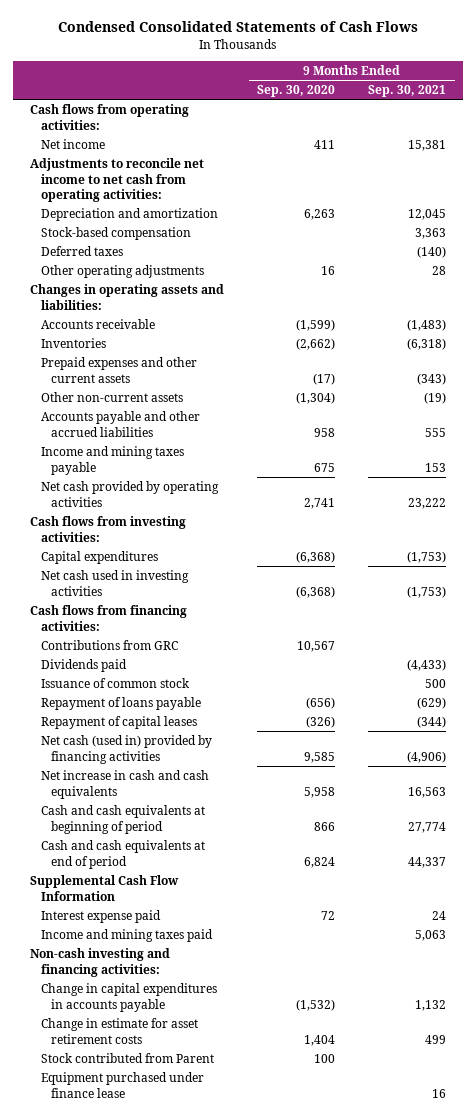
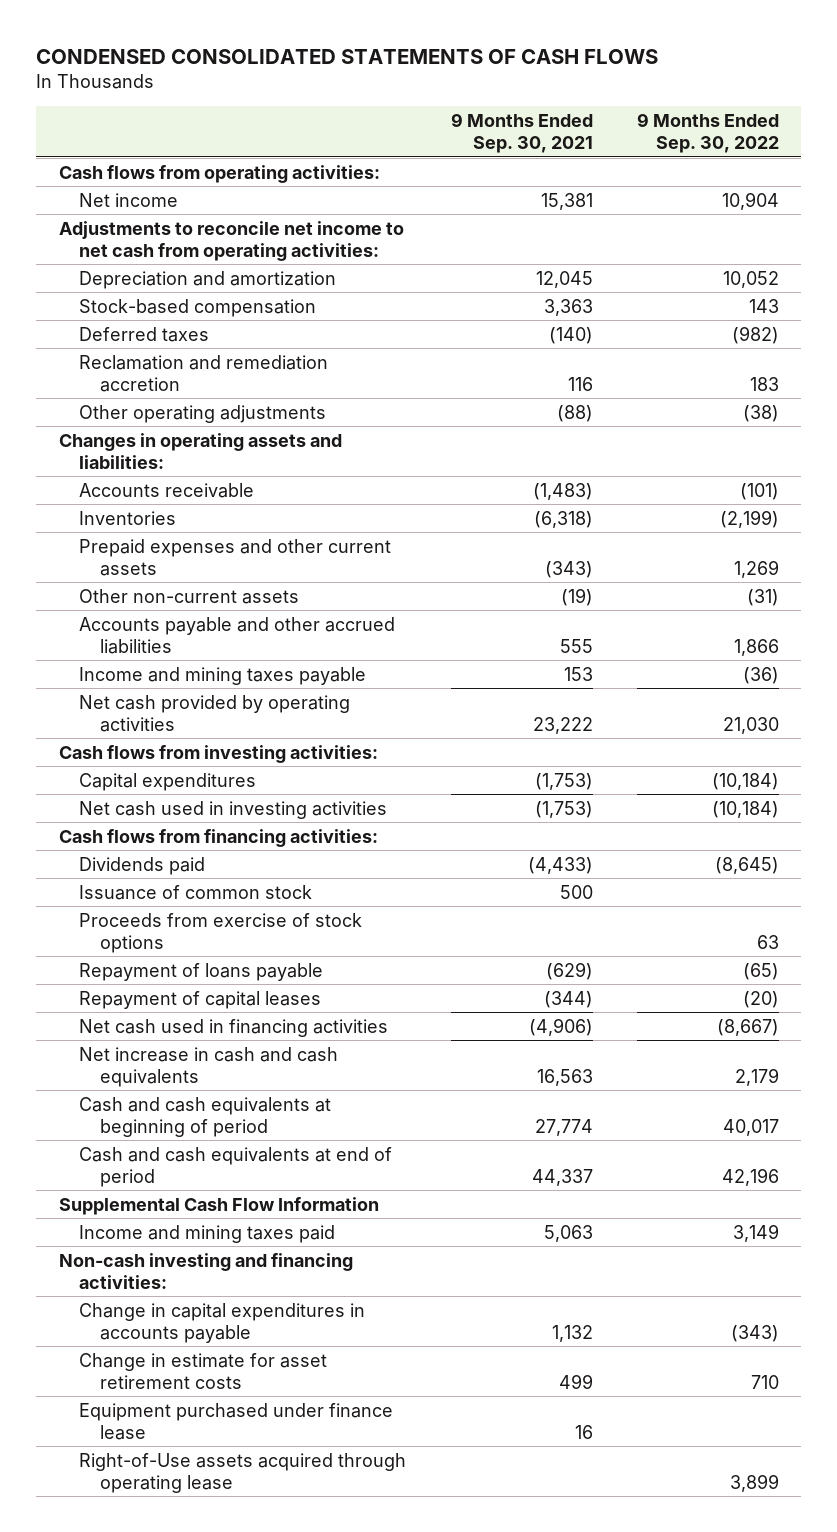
- Condensed Consolidated Statements of Cash Flows
+ CONDENSED CONSOLIDATED STATEMENTS OF CASH FLOWS
- | 9 Months Ended Sep. 30, 2020 | 9 Months Ended Sep. 30, 2021
+ | 9 Months Ended Sep. 30, 2021 | 9 Months Ended Sep. 30, 2022
- Other operating adjustments | 16 | 28
+ Reclamation and remediation accretion | 116 | 183
+ Other operating adjustments | (88) | (38)
- Contributions from GRC | 10,567 |
+ Proceeds from exercise of stock options | | 63
- Net cash (used in) provided by financing activities | 9,585 | (4,906)
+ Net cash used in financing activities | (4,906) | (8,667)
- Interest expense paid | 72 | 24
- Stock contributed from Parent | 100 |
+ Right-of-Use assets acquired through operating lease | | 3,899

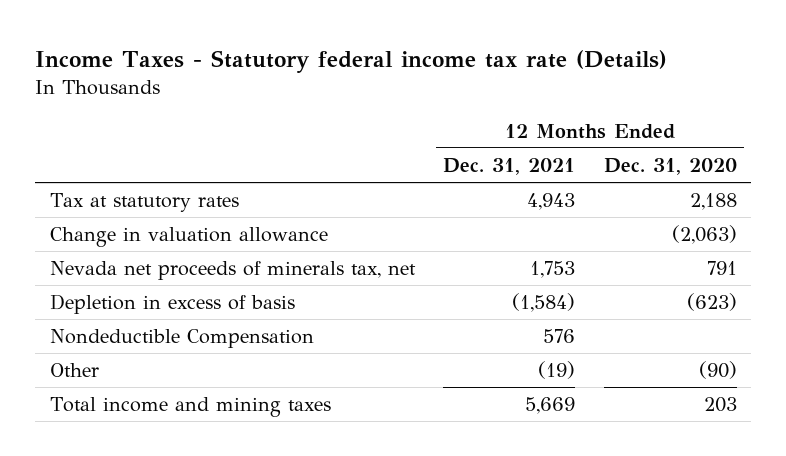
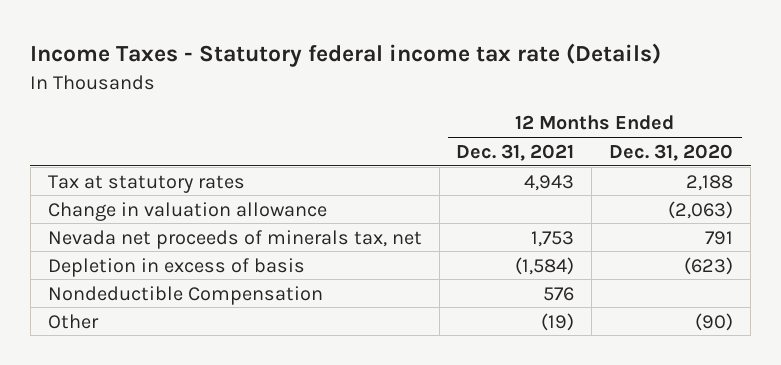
- Total income and mining taxes | 5,669 | 203

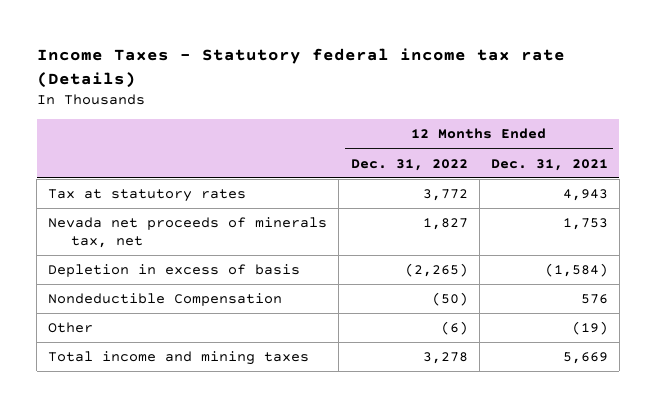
- | 12 Months Ended Dec. 31, 2021 | 12 Months Ended Dec. 31, 2020
+ | 12 Months Ended Dec. 31, 2022 | 12 Months Ended Dec. 31, 2021
- Change in valuation allowance | | (2,063)
+ Total income and mining taxes | 3,278 | 5,669

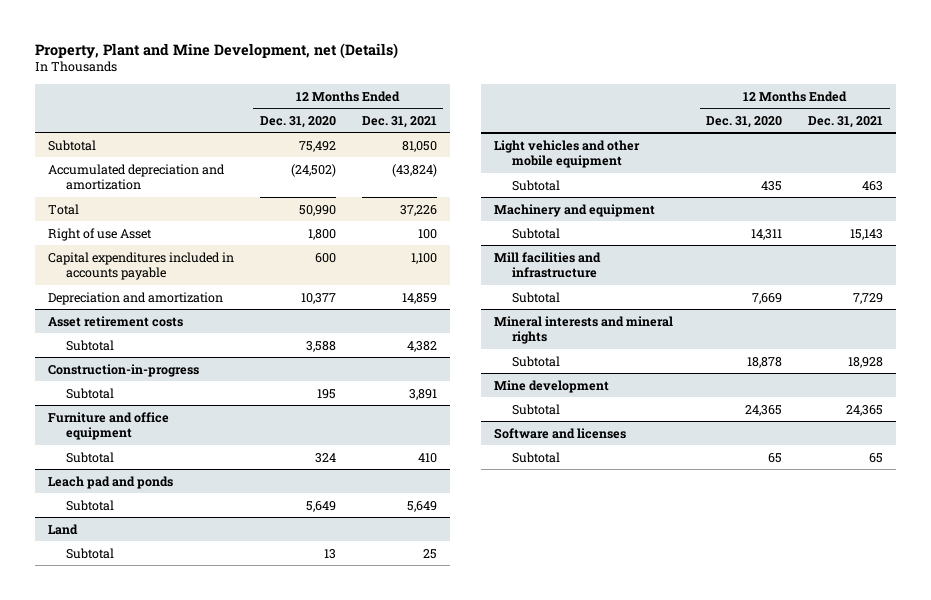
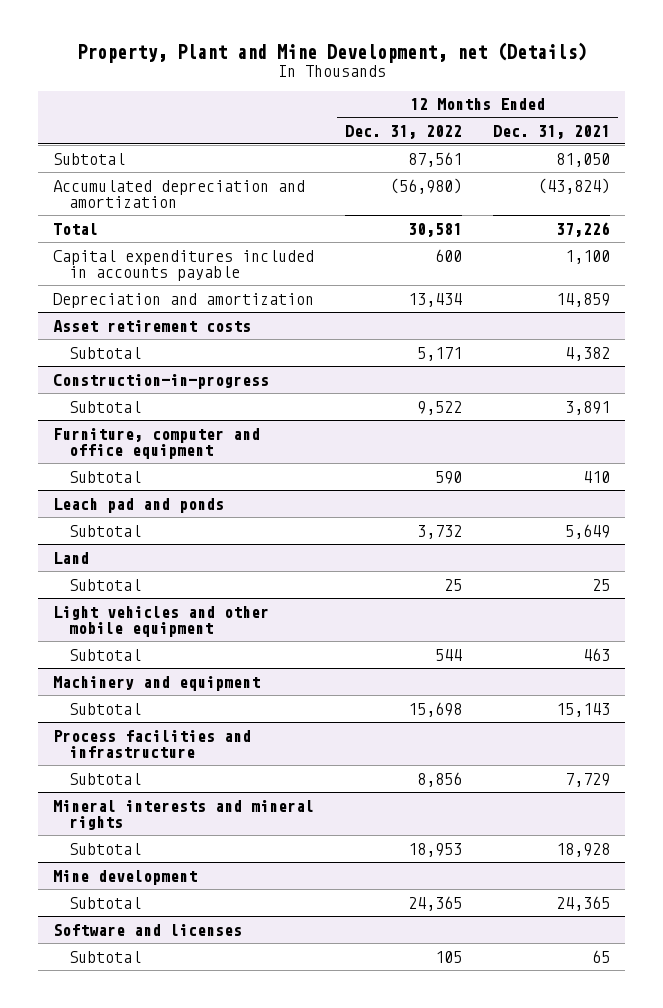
- | 12 Months Ended Dec. 31, 2020 | 12 Months Ended Dec. 31, 2021
+ | 12 Months Ended Dec. 31, 2022 | 12 Months Ended Dec. 31, 2021
- Right of use Asset | 1,800 | 100
- Furniture and office equipment
+ Furniture, computer and office equipment
- Mill facilities and infrastructure
+ Process facilities and infrastructure

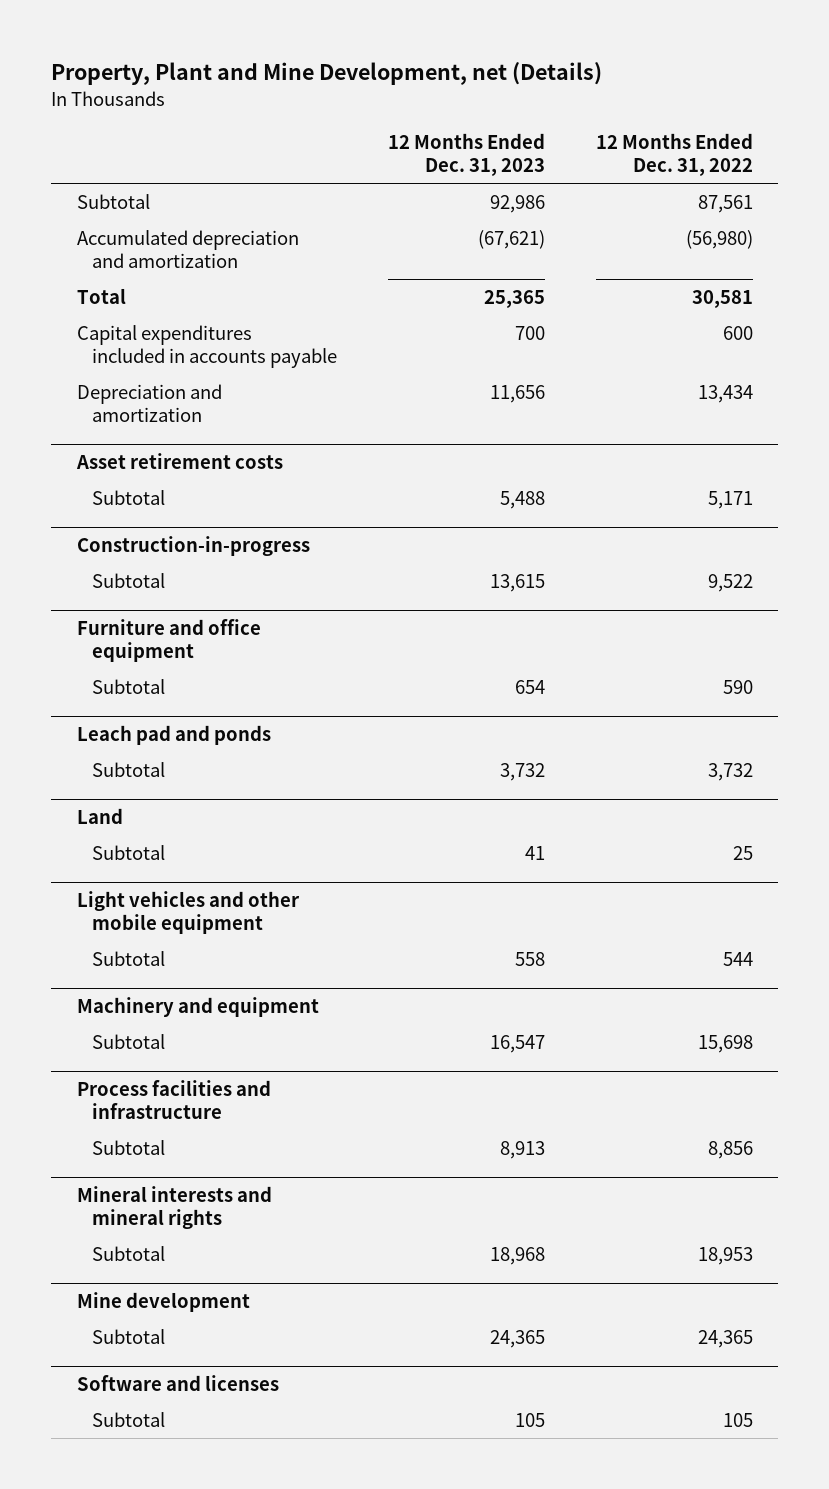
- | 12 Months Ended Dec. 31, 2022 | 12 Months Ended Dec. 31, 2021
+ | 12 Months Ended Dec. 31, 2023 | 12 Months Ended Dec. 31, 2022
- Furniture, computer and office equipment
+ Furniture and office equipment

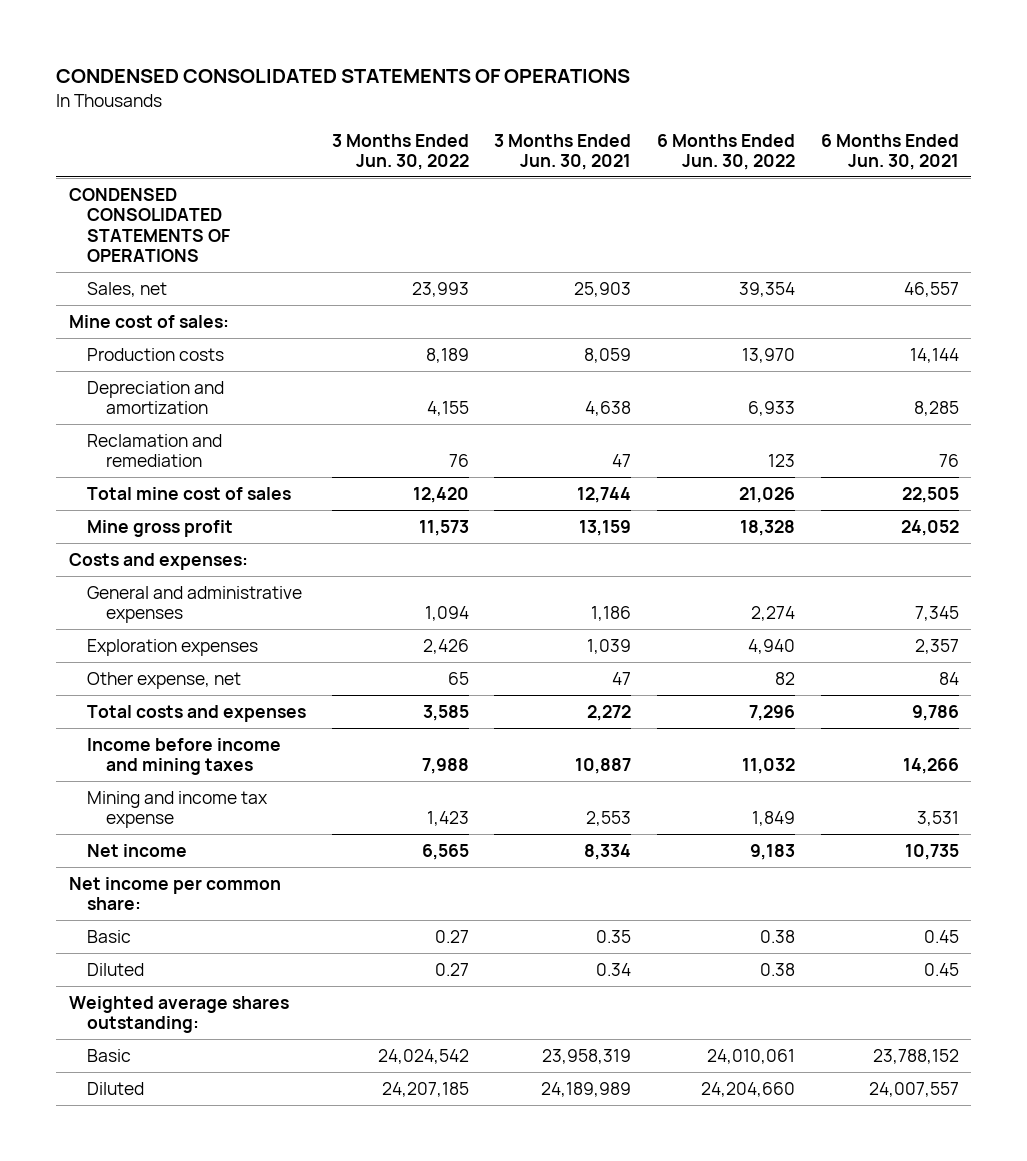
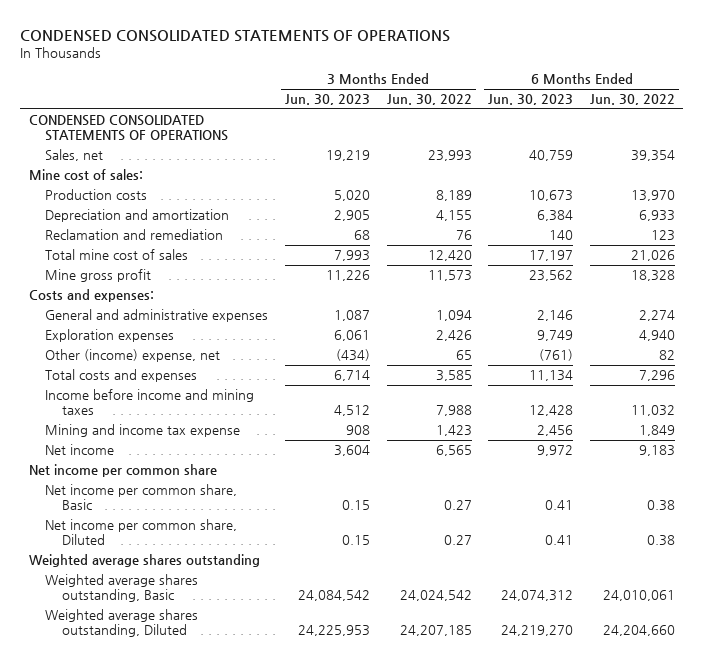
- | 3 Months Ended Jun. 30, 2022 | 3 Months Ended Jun. 30, 2021 | 6 Months Ended Jun. 30, 2022 | 6 Months Ended Jun. 30, 2021
+ | 3 Months Ended Jun. 30, 2023 | 3 Months Ended Jun. 30, 2022 | 6 Months Ended Jun. 30, 2023 | 6 Months Ended Jun. 30, 2022
- Other expense, net | 65 | 47 | 82 | 84
+ Other (income) expense, net | (434) | 65 | (761) | 82
- Net income per common share:
- Basic | 0.27 | 0.35 | 0.38 | 0.45
- Diluted | 0.27 | 0.34 | 0.38 | 0.45
- Weighted average shares outstanding:
- Basic | 24,024,542 | 23,958,319 | 24,010,061 | 23,788,152
- Diluted | 24,207,185 | 24,189,989 | 24,204,660 | 24,007,557
+ Net income per common share
+ Net income per common share, Basic | 0.15 | 0.27 | 0.41 | 0.38
+ Net income per common share, Diluted | 0.15 | 0.27 | 0.41 | 0.38
+ Weighted average shares outstanding
+ Weighted average shares outstanding, Basic | 24,084,542 | 24,024,542 | 24,074,312 | 24,010,061
+ Weighted average shares outstanding, Diluted | 24,225,953 | 24,207,185 | 24,219,270 | 24,204,660

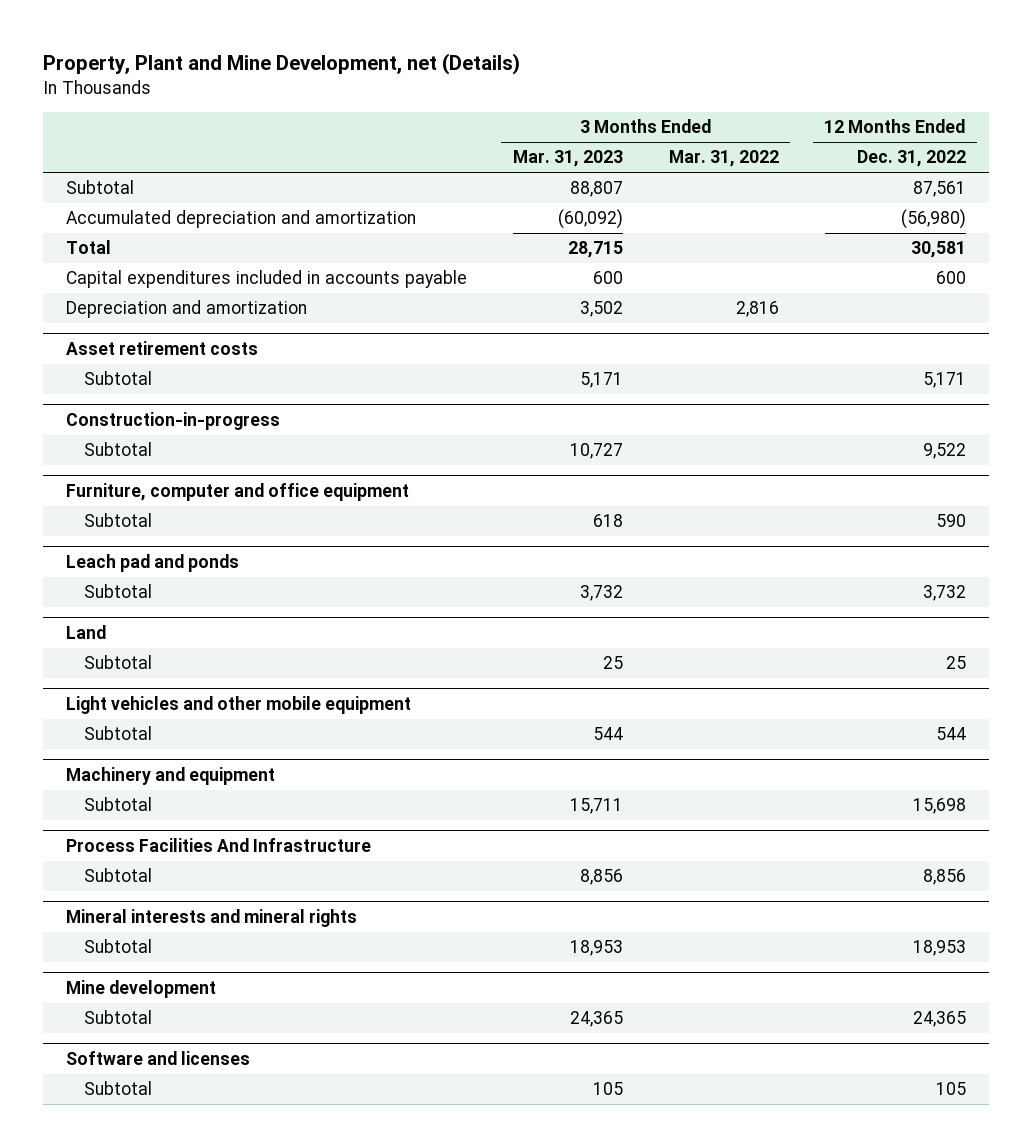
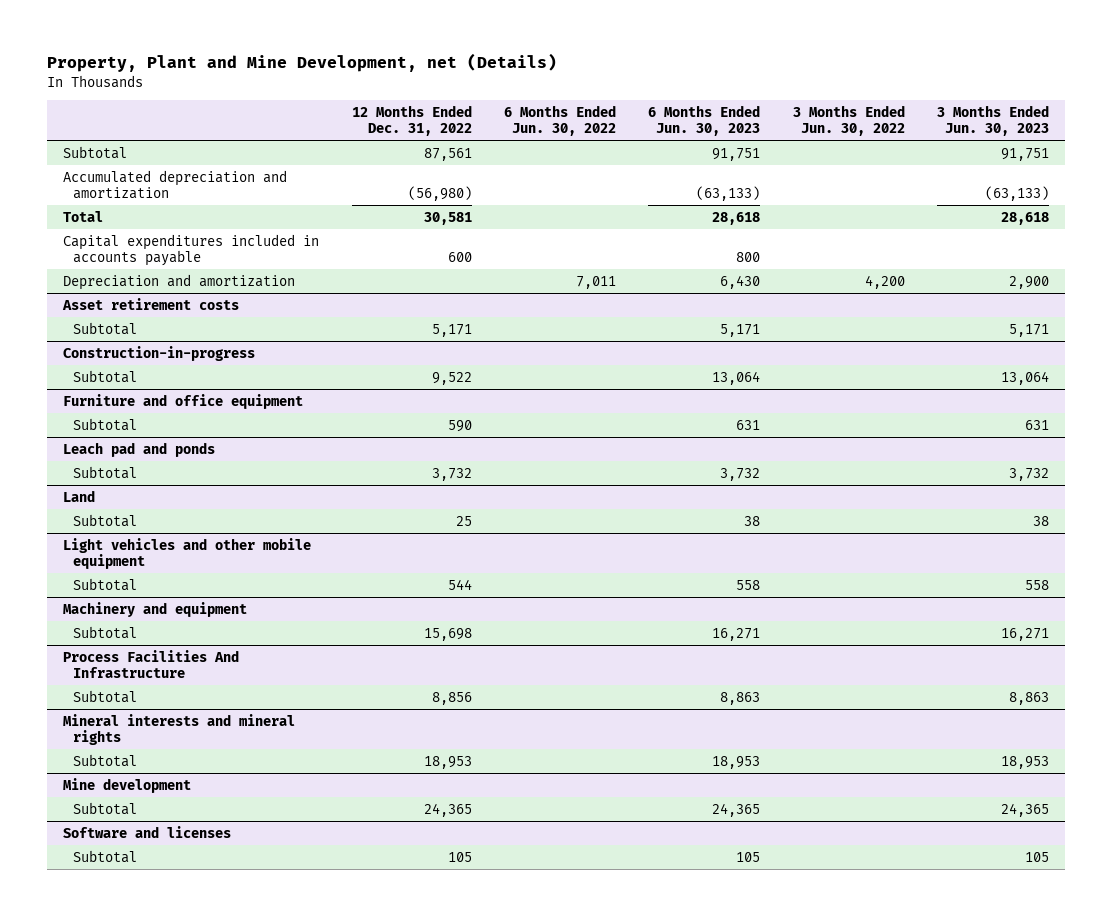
- | 3 Months Ended Mar. 31, 2023 | 3 Months Ended Mar. 31, 2022 | 12 Months Ended Dec. 31, 2022
+ | 12 Months Ended Dec. 31, 2022 | 6 Months Ended Jun. 30, 2022 | 6 Months Ended Jun. 30, 2023 | 3 Months Ended Jun. 30, 2022 | 3 Months Ended Jun. 30, 2023
- Furniture, computer and office equipment
+ Furniture and office equipment

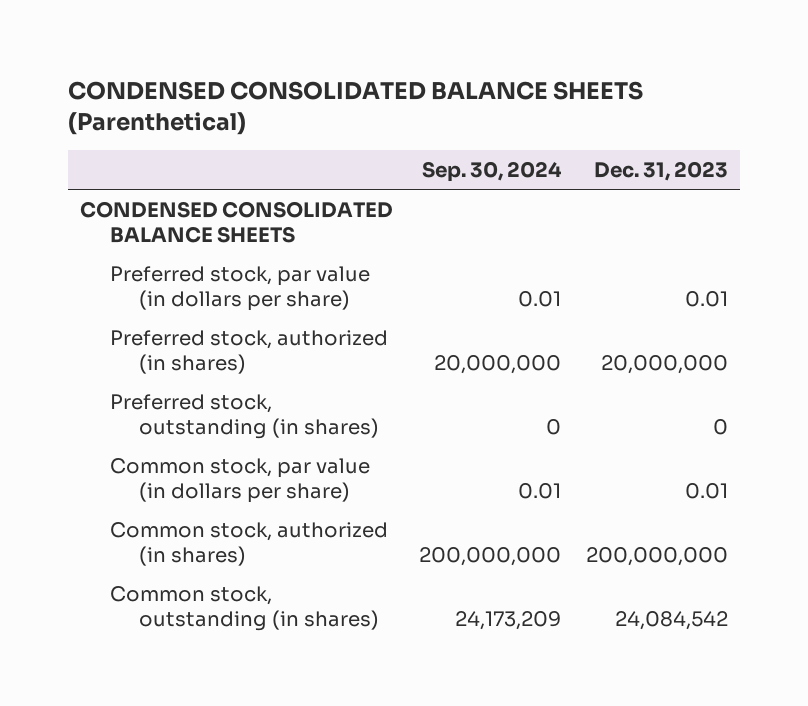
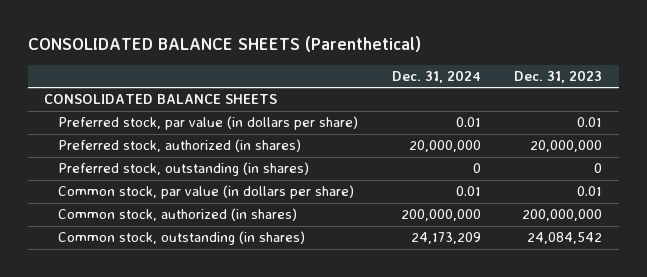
- CONDENSED CONSOLIDATED BALANCE SHEETS (Parenthetical)
+ CONSOLIDATED BALANCE SHEETS (Parenthetical)
- | Sep. 30, 2024 | Dec. 31, 2023
+ | Dec. 31, 2024 | Dec. 31, 2023
- CONDENSED CONSOLIDATED BALANCE SHEETS
+ CONSOLIDATED BALANCE SHEETS

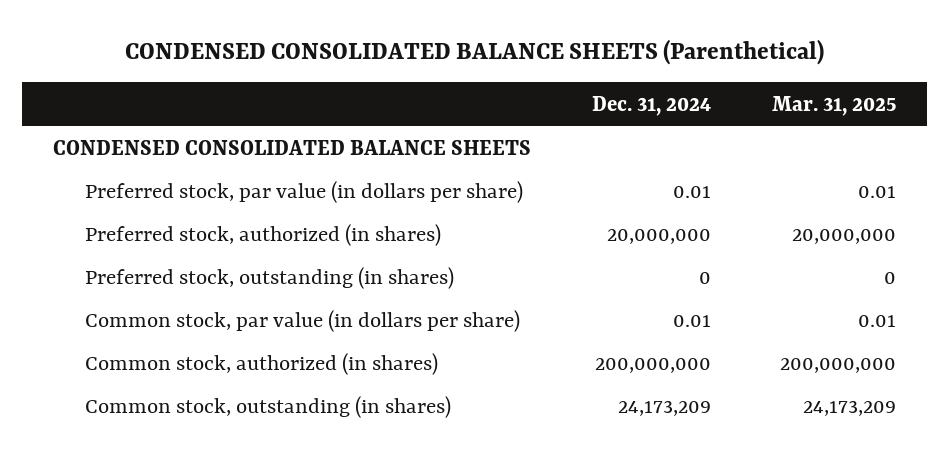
- CONSOLIDATED BALANCE SHEETS (Parenthetical)
+ CONDENSED CONSOLIDATED BALANCE SHEETS (Parenthetical)
- | Dec. 31, 2024 | Dec. 31, 2023
+ | Dec. 31, 2024 | Mar. 31, 2025
- CONSOLIDATED BALANCE SHEETS
+ CONDENSED CONSOLIDATED BALANCE SHEETS

